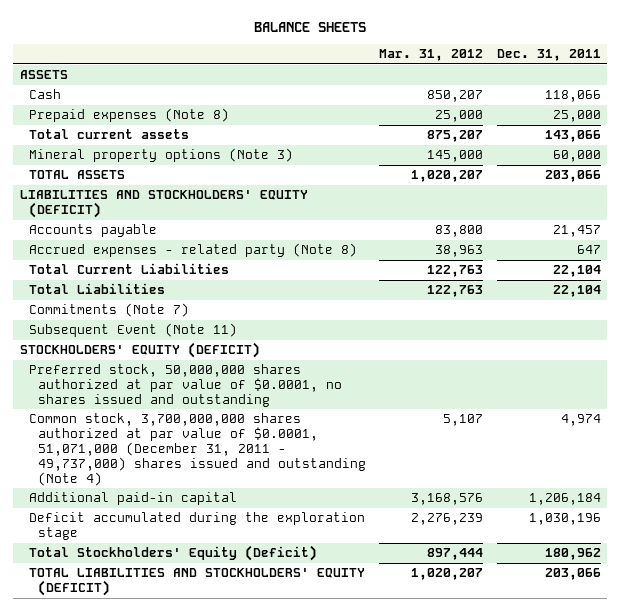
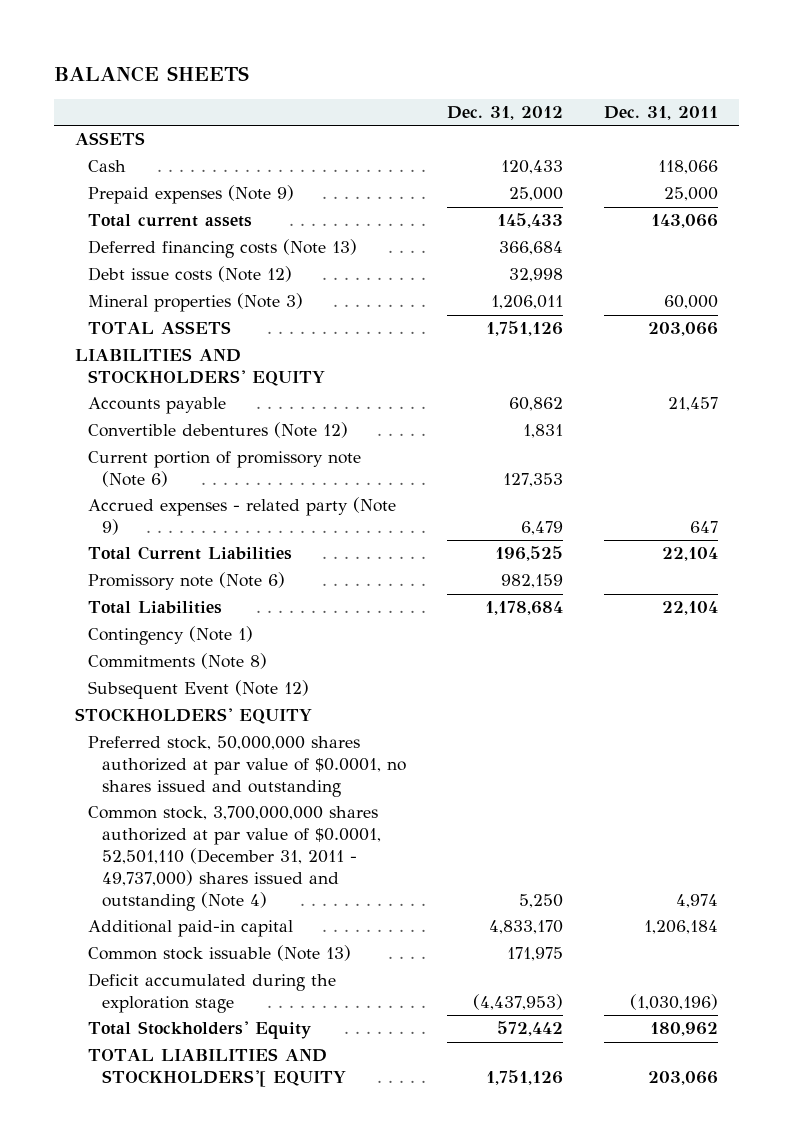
- | Mar. 31, 2012 | Dec. 31, 2011
+ | Dec. 31, 2012 | Dec. 31, 2011
- Prepaid expenses (Note 8) | 25,000 | 25,000
+ Prepaid expenses (Note 9) | 25,000 | 25,000
- Mineral property options (Note 3) | 145,000 | 60,000
+ Deferred financing costs (Note 13) | 366,684 |
+ Debt issue costs (Note 12) | 32,998 |
+ Mineral properties (Note 3) | 1,206,011 | 60,000
- LIABILITIES AND STOCKHOLDERS' EQUITY (DEFICIT)
+ LIABILITIES AND STOCKHOLDERS' EQUITY
- Accrued expenses - related party (Note 8) | 38,963 | 647
+ Convertible debentures (Note 12) | 1,831 |
+ Current portion of promissory note (Note 6) | 127,353 |
+ Accrued expenses - related party (Note 9) | 6,479 | 647
+ Promissory note (Note 6) | 982,159 |
- Commitments (Note 7)
- Subsequent Event (Note 11)
- STOCKHOLDERS' EQUITY (DEFICIT)
+ Contingency (Note 1)
+ Commitments (Note 8)
+ Subsequent Event (Note 12)
+ STOCKHOLDERS' EQUITY
- Common stock, 3,700,000,000 shares authorized at par value of $0.0001, 51,071,000 (December 31, 2011 - 49,737,000) shares issued and outstanding (Note 4) | 5,107 | 4,974
+ Common stock, 3,700,000,000 shares authorized at par value of $0.0001, 52,501,110 (December 31, 2011 - 49,737,000) shares issued and outstanding (Note 4) | 5,250 | 4,974
- Deficit accumulated during the exploration stage | 2,276,239 | 1,030,196
- Total Stockholders' Equity (Deficit) | 897,444 | 180,962
- TOTAL LIABILITIES AND STOCKHOLDERS' EQUITY (DEFICIT) | 1,020,207 | 203,066
+ Common stock issuable (Note 13) | 171,975 |
+ Deficit accumulated during the exploration stage | (4,437,953) | (1,030,196)
+ Total Stockholders' Equity | 572,442 | 180,962
+ TOTAL LIABILITIES AND STOCKHOLDERS'[ EQUITY | 1,751,126 | 203,066

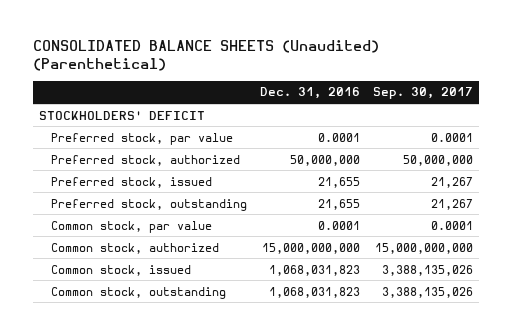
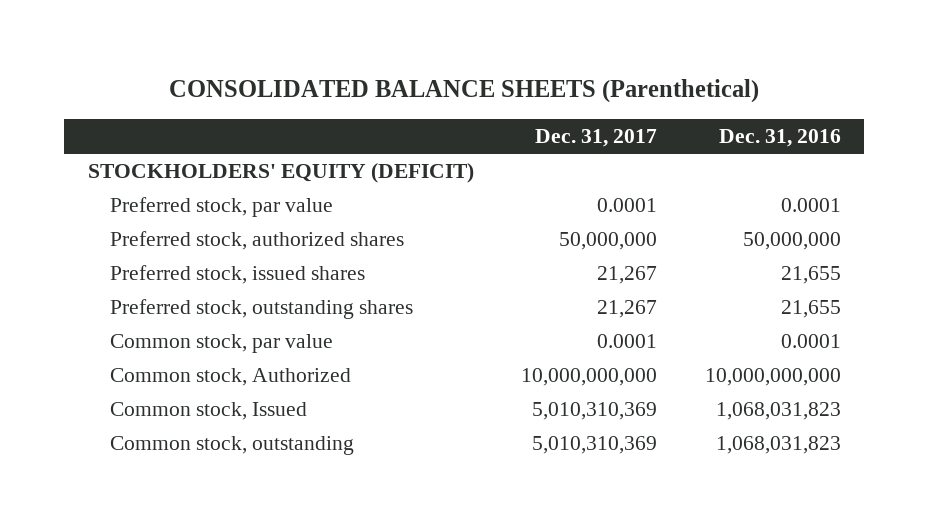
- CONSOLIDATED BALANCE SHEETS (Unaudited) (Parenthetical)
+ CONSOLIDATED BALANCE SHEETS (Parenthetical)
- | Dec. 31, 2016 | Sep. 30, 2017
+ | Dec. 31, 2017 | Dec. 31, 2016
- STOCKHOLDERS' DEFICIT
+ STOCKHOLDERS' EQUITY (DEFICIT)
- Preferred stock, authorized | 50,000,000 | 50,000,000
- Preferred stock, issued | 21,655 | 21,267
- Preferred stock, outstanding | 21,655 | 21,267
+ Preferred stock, authorized shares | 50,000,000 | 50,000,000
+ Preferred stock, issued shares | 21,267 | 21,655
+ Preferred stock, outstanding shares | 21,267 | 21,655
- Common stock, authorized | 15,000,000,000 | 15,000,000,000
- Common stock, issued | 1,068,031,823 | 3,388,135,026
+ Common stock, Authorized | 10,000,000,000 | 10,000,000,000
+ Common stock, Issued | 5,010,310,369 | 1,068,031,823

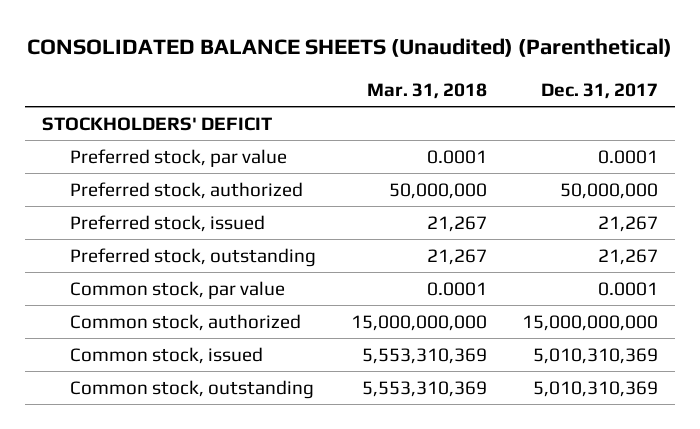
- CONSOLIDATED BALANCE SHEETS (Parenthetical)
+ CONSOLIDATED BALANCE SHEETS (Unaudited) (Parenthetical)
- | Dec. 31, 2017 | Dec. 31, 2016
+ | Mar. 31, 2018 | Dec. 31, 2017
- STOCKHOLDERS' EQUITY (DEFICIT)
+ STOCKHOLDERS' DEFICIT
- Preferred stock, authorized shares | 50,000,000 | 50,000,000
- Preferred stock, issued shares | 21,267 | 21,655
- Preferred stock, outstanding shares | 21,267 | 21,655
+ Preferred stock, authorized | 50,000,000 | 50,000,000
+ Preferred stock, issued | 21,267 | 21,267
+ Preferred stock, outstanding | 21,267 | 21,267
- Common stock, Authorized | 10,000,000,000 | 10,000,000,000
- Common stock, Issued | 5,010,310,369 | 1,068,031,823
+ Common stock, authorized | 15,000,000,000 | 15,000,000,000
+ Common stock, issued | 5,553,310,369 | 5,010,310,369

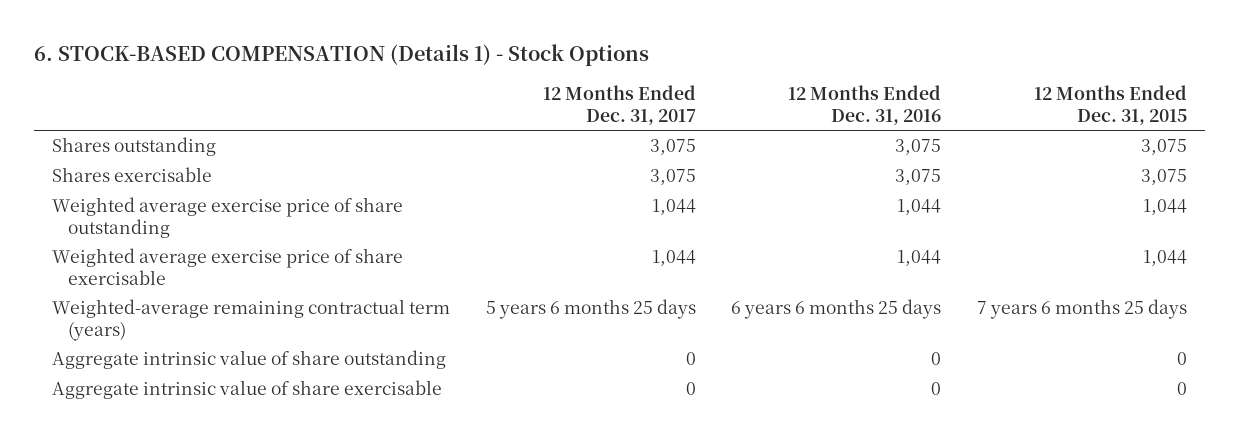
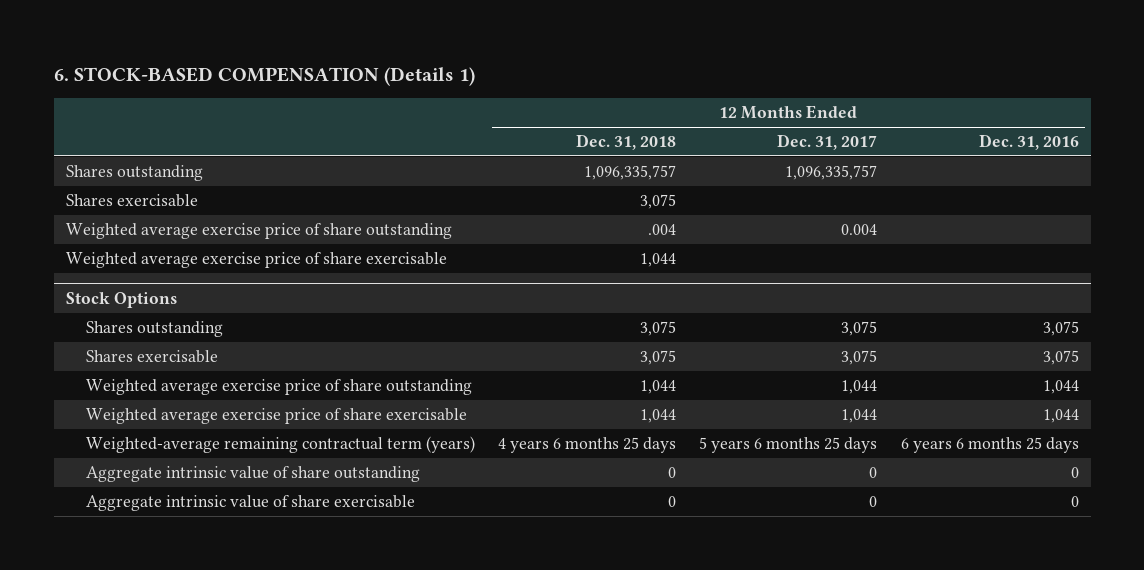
- 6. STOCK-BASED COMPENSATION (Details 1) - Stock Options
+ 6. STOCK-BASED COMPENSATION (Details 1)
- | 12 Months Ended Dec. 31, 2017 | 12 Months Ended Dec. 31, 2016 | 12 Months Ended Dec. 31, 2015
+ | 12 Months Ended Dec. 31, 2018 | 12 Months Ended Dec. 31, 2017 | 12 Months Ended Dec. 31, 2016
+ Shares outstanding | 1,096,335,757 | 1,096,335,757 |
+ Shares exercisable | 3,075 | |
+ Weighted average exercise price of share outstanding | .004 | 0.004 |
+ Weighted average exercise price of share exercisable | 1,044 | |
+ Stock Options

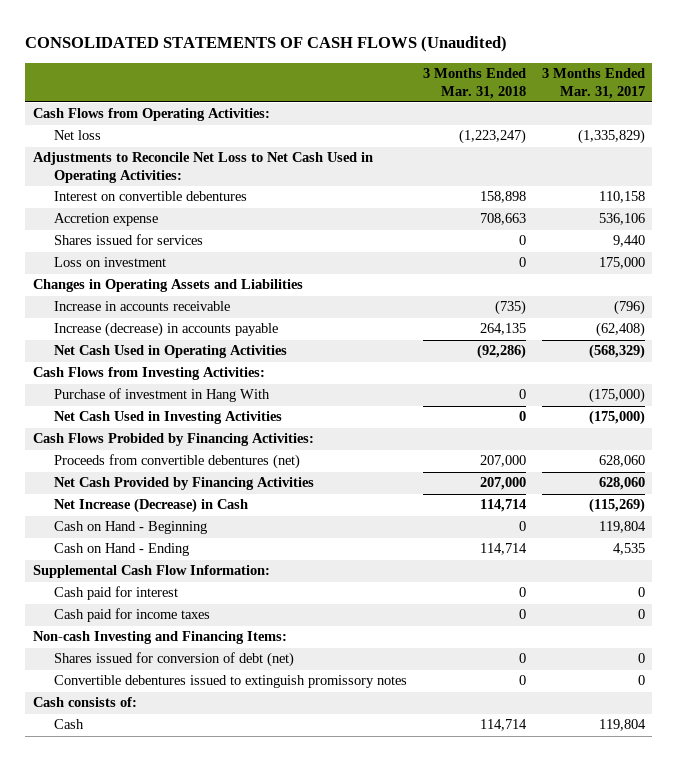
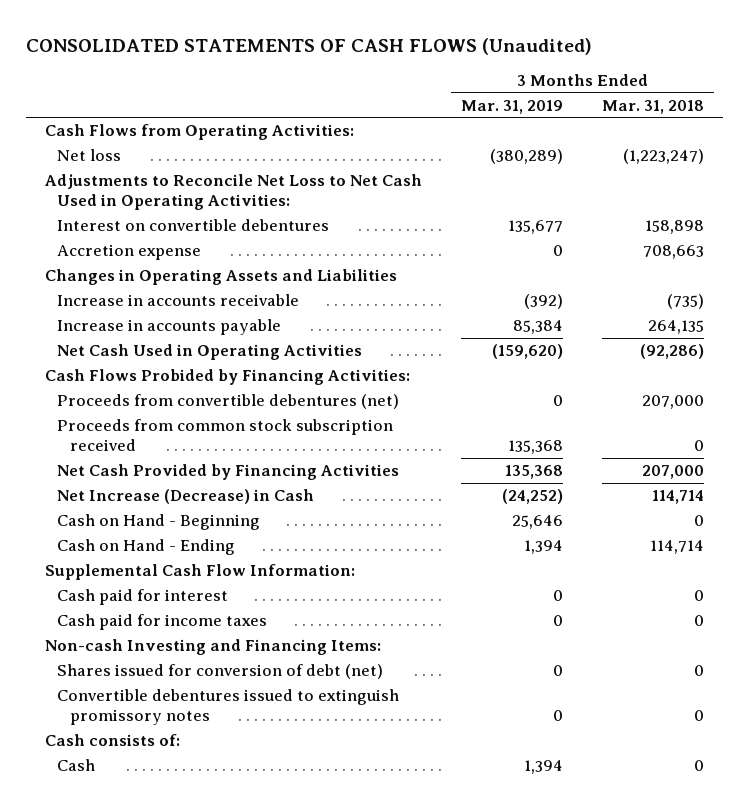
- | 3 Months Ended Mar. 31, 2018 | 3 Months Ended Mar. 31, 2017
+ | 3 Months Ended Mar. 31, 2019 | 3 Months Ended Mar. 31, 2018
- Shares issued for services | 0 | 9,440
- Loss on investment | 0 | 175,000
- Increase (decrease) in accounts payable | 264,135 | (62,408)
+ Increase in accounts payable | 85,384 | 264,135
- Cash Flows from Investing Activities:
- Purchase of investment in Hang With | 0 | (175,000)
- Net Cash Used in Investing Activities | 0 | (175,000)
+ Proceeds from common stock subscription received | 135,368 | 0
- Cash | 114,714 | 119,804
+ Cash | 1,394 | 0

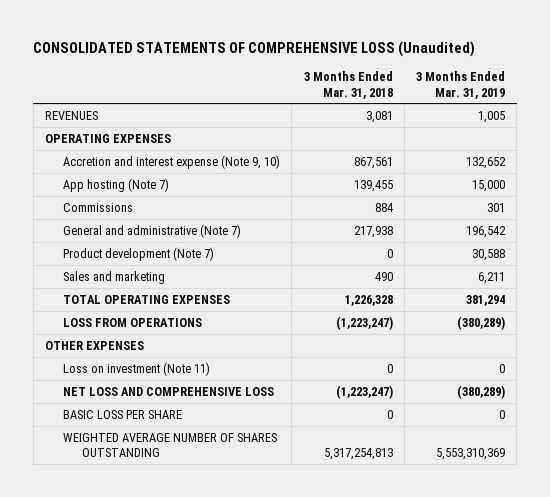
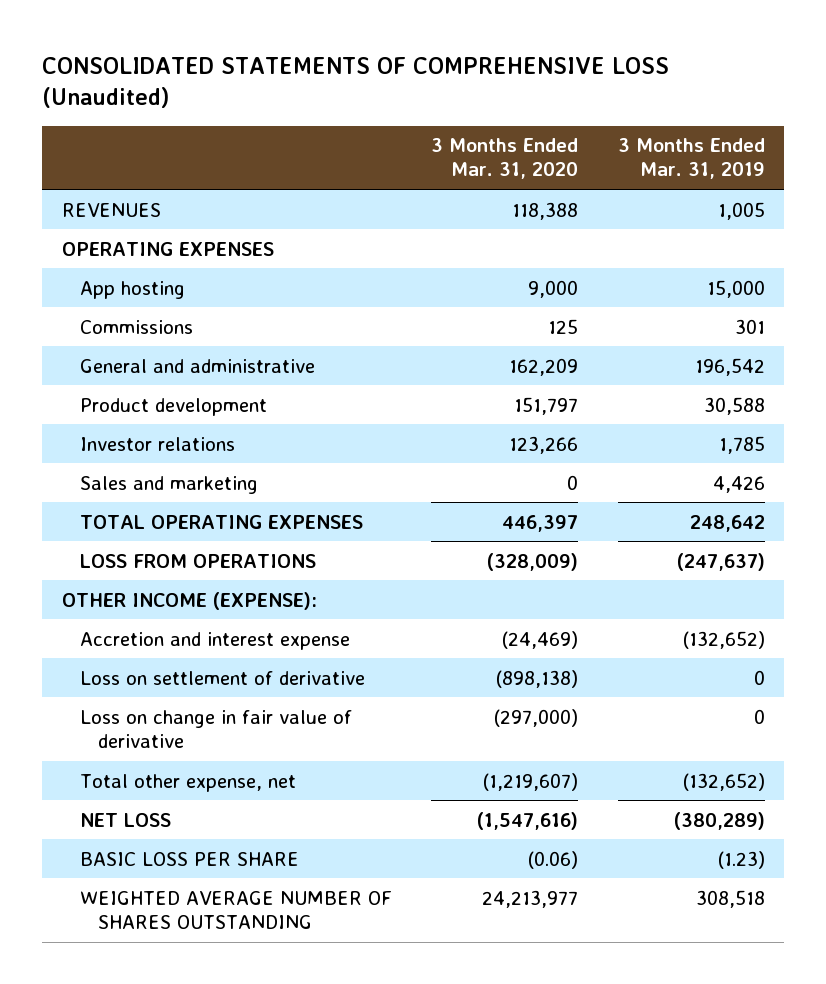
- | 3 Months Ended Mar. 31, 2018 | 3 Months Ended Mar. 31, 2019
+ | 3 Months Ended Mar. 31, 2020 | 3 Months Ended Mar. 31, 2019
- Accretion and interest expense (Note 9, 10) | 867,561 | 132,652
- App hosting (Note 7) | 139,455 | 15,000
+ App hosting | 9,000 | 15,000
- General and administrative (Note 7) | 217,938 | 196,542
- Product development (Note 7) | 0 | 30,588
- Sales and marketing | 490 | 6,211
- TOTAL OPERATING EXPENSES | 1,226,328 | 381,294
- LOSS FROM OPERATIONS | (1,223,247) | (380,289)
- OTHER EXPENSES
- Loss on investment (Note 11) | 0 | 0
- NET LOSS AND COMPREHENSIVE LOSS | (1,223,247) | (380,289)
- BASIC LOSS PER SHARE | 0 | 0
- WEIGHTED AVERAGE NUMBER OF SHARES OUTSTANDING | 5,317,254,813 | 5,553,310,369
+ General and administrative | 162,209 | 196,542
+ Product development | 151,797 | 30,588
+ Investor relations | 123,266 | 1,785
+ Sales and marketing | 0 | 4,426
+ TOTAL OPERATING EXPENSES | 446,397 | 248,642
+ LOSS FROM OPERATIONS | (328,009) | (247,637)
+ OTHER INCOME (EXPENSE):
+ Accretion and interest expense | (24,469) | (132,652)
+ Loss on settlement of derivative | (898,138) | 0
+ Loss on change in fair value of derivative | (297,000) | 0
+ Total other expense, net | (1,219,607) | (132,652)
+ NET LOSS | (1,547,616) | (380,289)
+ BASIC LOSS PER SHARE | (0.06) | (1.23)
+ WEIGHTED AVERAGE NUMBER OF SHARES OUTSTANDING | 24,213,977 | 308,518

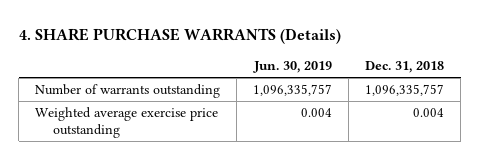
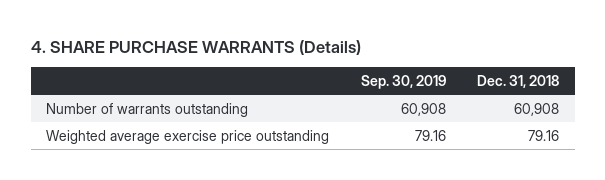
- | Jun. 30, 2019 | Dec. 31, 2018
+ | Sep. 30, 2019 | Dec. 31, 2018
- Number of warrants outstanding | 1,096,335,757 | 1,096,335,757
- Weighted average exercise price outstanding | 0.004 | 0.004
+ Number of warrants outstanding | 60,908 | 60,908
+ Weighted average exercise price outstanding | 79.16 | 79.16

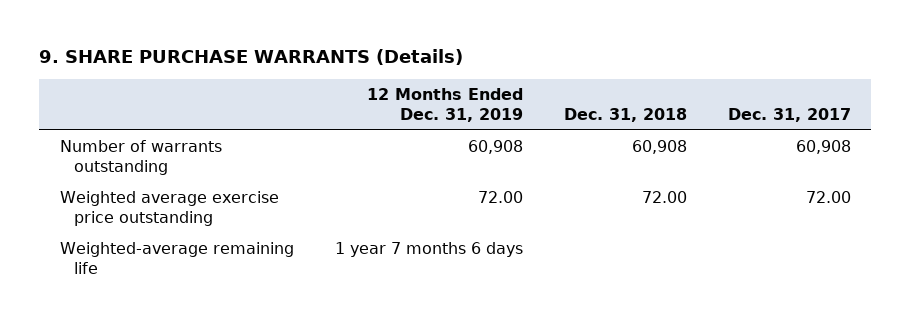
- 4. SHARE PURCHASE WARRANTS (Details)
+ 9. SHARE PURCHASE WARRANTS (Details)
- | Sep. 30, 2019 | Dec. 31, 2018
+ | 12 Months Ended Dec. 31, 2019 | Dec. 31, 2018 | Dec. 31, 2017
- Weighted average exercise price outstanding | 79.16 | 79.16
+ Weighted average exercise price outstanding | 72.00 | 72.00 | 72.00
+ Weighted-average remaining life | 1 year 7 months 6 days | |

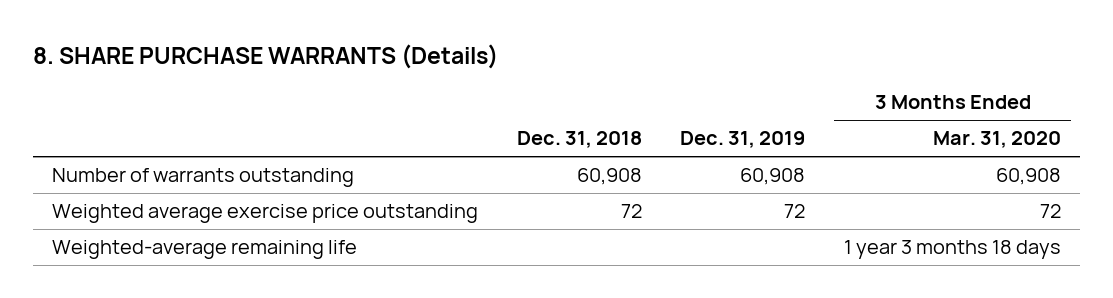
- 9. SHARE PURCHASE WARRANTS (Details)
+ 8. SHARE PURCHASE WARRANTS (Details)
- | 12 Months Ended Dec. 31, 2019 | Dec. 31, 2018 | Dec. 31, 2017
+ | Dec. 31, 2018 | Dec. 31, 2019 | 3 Months Ended Mar. 31, 2020
- Weighted average exercise price outstanding | 72.00 | 72.00 | 72.00
+ Weighted average exercise price outstanding | 72 | 72 | 72

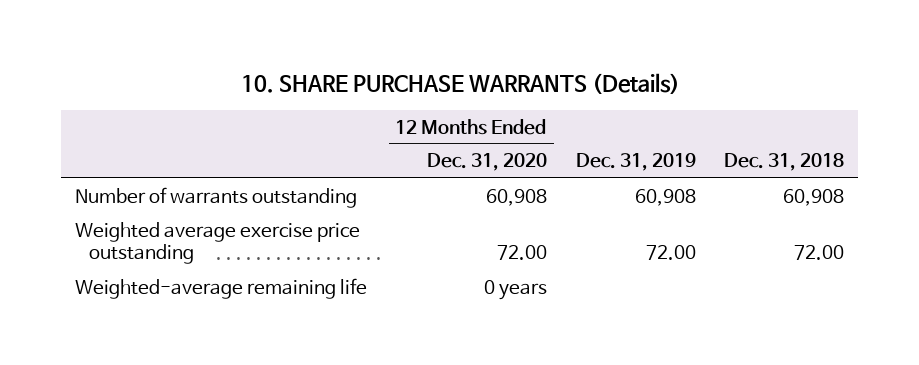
- 8. SHARE PURCHASE WARRANTS (Details)
+ 10. SHARE PURCHASE WARRANTS (Details)
- | Dec. 31, 2018 | Dec. 31, 2019 | 3 Months Ended Mar. 31, 2020
+ | 12 Months Ended Dec. 31, 2020 | Dec. 31, 2019 | Dec. 31, 2018
- Weighted average exercise price outstanding | 72 | 72 | 72
+ Weighted average exercise price outstanding | 72.00 | 72.00 | 72.00

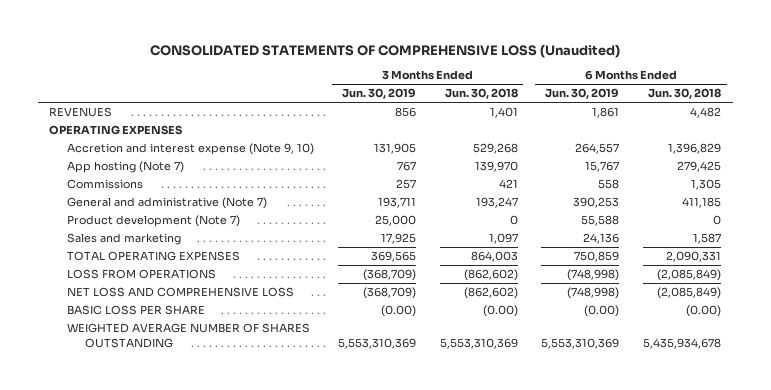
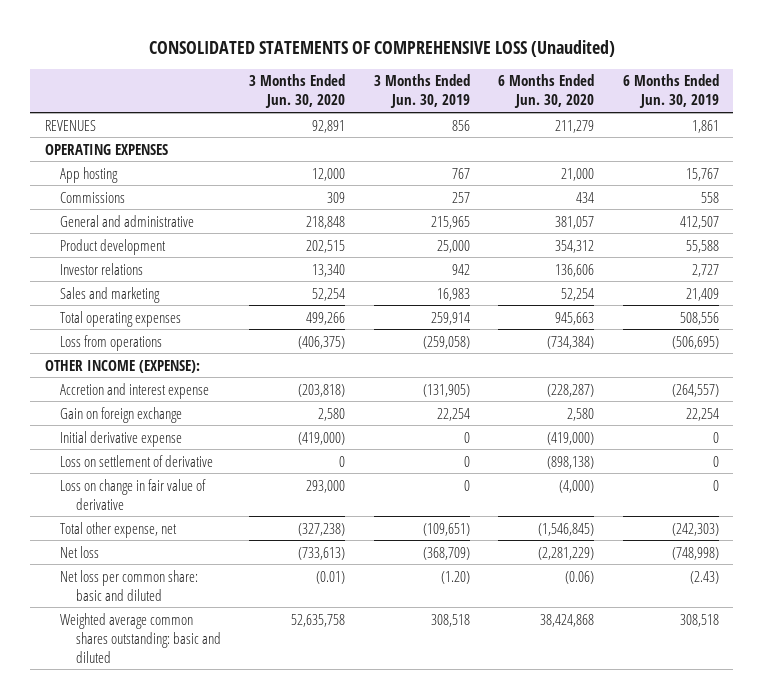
- | 3 Months Ended Jun. 30, 2019 | 3 Months Ended Jun. 30, 2018 | 6 Months Ended Jun. 30, 2019 | 6 Months Ended Jun. 30, 2018
+ | 3 Months Ended Jun. 30, 2020 | 3 Months Ended Jun. 30, 2019 | 6 Months Ended Jun. 30, 2020 | 6 Months Ended Jun. 30, 2019
- Accretion and interest expense (Note 9, 10) | 131,905 | 529,268 | 264,557 | 1,396,829
- App hosting (Note 7) | 767 | 139,970 | 15,767 | 279,425
+ App hosting | 12,000 | 767 | 21,000 | 15,767
- General and administrative (Note 7) | 193,711 | 193,247 | 390,253 | 411,185
- Product development (Note 7) | 25,000 | 0 | 55,588 | 0
- Sales and marketing | 17,925 | 1,097 | 24,136 | 1,587
- TOTAL OPERATING EXPENSES | 369,565 | 864,003 | 750,859 | 2,090,331
- LOSS FROM OPERATIONS | (368,709) | (862,602) | (748,998) | (2,085,849)
- NET LOSS AND COMPREHENSIVE LOSS | (368,709) | (862,602) | (748,998) | (2,085,849)
- BASIC LOSS PER SHARE | (0.00) | (0.00) | (0.00) | (0.00)
- WEIGHTED AVERAGE NUMBER OF SHARES OUTSTANDING | 5,553,310,369 | 5,553,310,369 | 5,553,310,369 | 5,435,934,678
+ General and administrative | 218,848 | 215,965 | 381,057 | 412,507
+ Product development | 202,515 | 25,000 | 354,312 | 55,588
+ Investor relations | 13,340 | 942 | 136,606 | 2,727
+ Sales and marketing | 52,254 | 16,983 | 52,254 | 21,409
+ Total operating expenses | 499,266 | 259,914 | 945,663 | 508,556
+ Loss from operations | (406,375) | (259,058) | (734,384) | (506,695)
+ OTHER INCOME (EXPENSE):
+ Accretion and interest expense | (203,818) | (131,905) | (228,287) | (264,557)
+ Gain on foreign exchange | 2,580 | 22,254 | 2,580 | 22,254
+ Initial derivative expense | (419,000) | 0 | (419,000) | 0
+ Loss on settlement of derivative | 0 | 0 | (898,138) | 0
+ Loss on change in fair value of derivative | 293,000 | 0 | (4,000) | 0
+ Total other expense, net | (327,238) | (109,651) | (1,546,845) | (242,303)
+ Net loss | (733,613) | (368,709) | (2,281,229) | (748,998)
+ Net loss per common share: basic and diluted | (0.01) | (1.20) | (0.06) | (2.43)
+ Weighted average common shares outstanding: basic and diluted | 52,635,758 | 308,518 | 38,424,868 | 308,518

